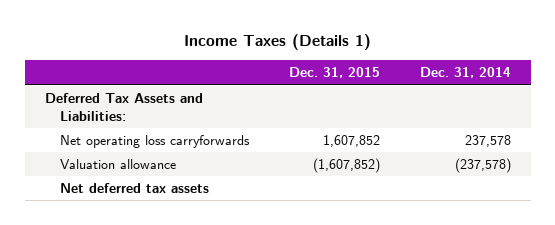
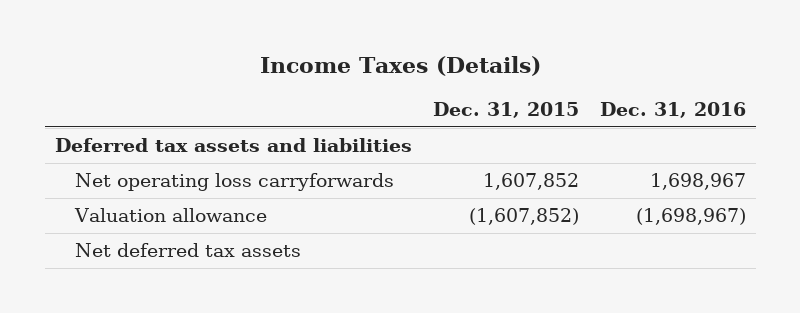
- Income Taxes (Details 1)
+ Income Taxes (Details)
- | Dec. 31, 2015 | Dec. 31, 2014
+ | Dec. 31, 2015 | Dec. 31, 2016
- Deferred Tax Assets and Liabilities:
+ Deferred tax assets and liabilities

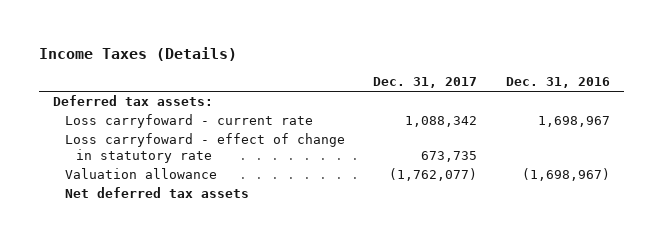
- | Dec. 31, 2015 | Dec. 31, 2016
+ | Dec. 31, 2017 | Dec. 31, 2016
- Deferred tax assets and liabilities
- Net operating loss carryforwards | 1,607,852 | 1,698,967
+ Deferred tax assets:
+ Loss carryfoward - current rate | 1,088,342 | 1,698,967
+ Loss carryfoward - effect of change in statutory rate | 673,735 |

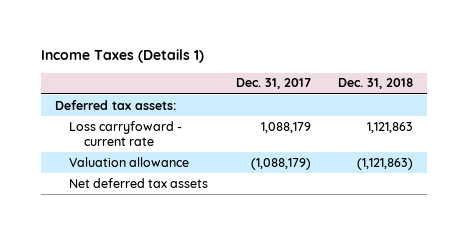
- Income Taxes (Details)
+ Income Taxes (Details 1)
- | Dec. 31, 2017 | Dec. 31, 2016
+ | Dec. 31, 2017 | Dec. 31, 2018
- Loss carryfoward - current rate | 1,088,342 | 1,698,967
- Loss carryfoward - effect of change in statutory rate | 673,735 |
- Valuation allowance | (1,762,077) | (1,698,967)
+ Loss carryfoward - current rate | 1,088,179 | 1,121,863
+ Valuation allowance | (1,088,179) | (1,121,863)

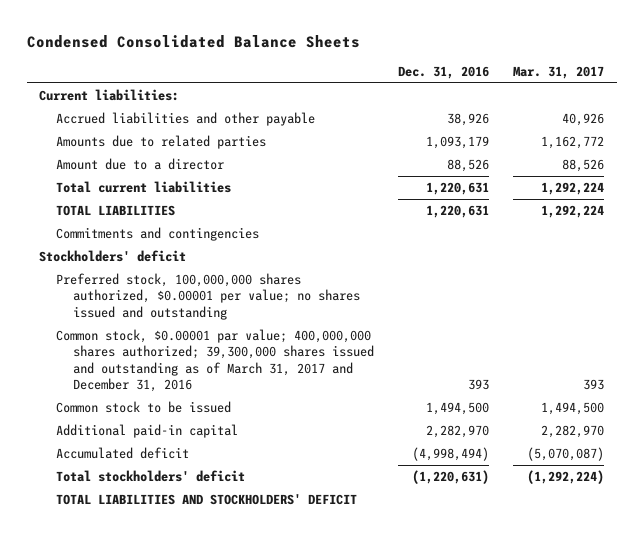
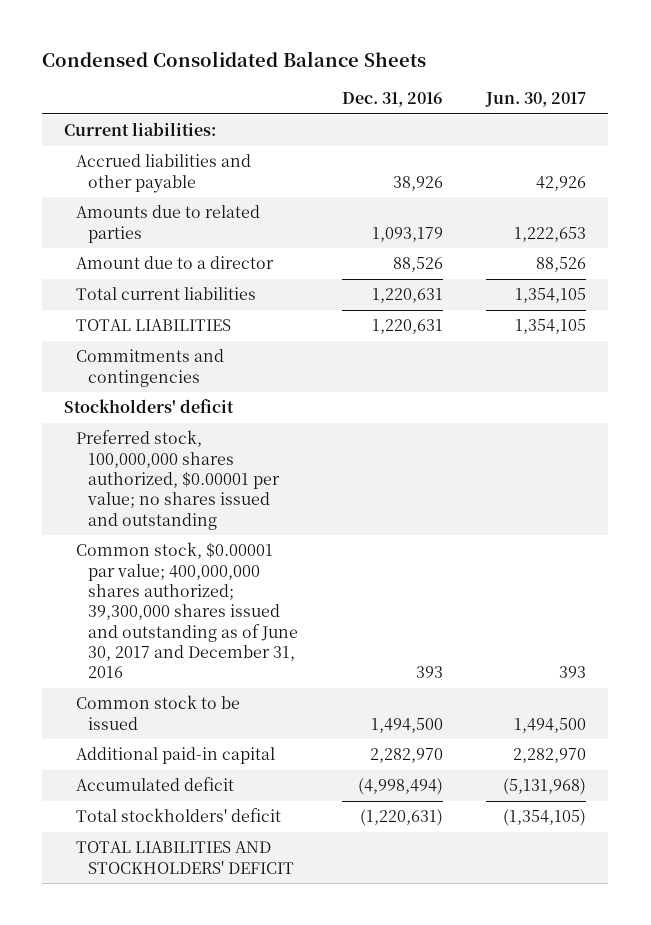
- | Dec. 31, 2016 | Mar. 31, 2017
+ | Dec. 31, 2016 | Jun. 30, 2017
- Common stock, $0.00001 par value; 400,000,000 shares authorized; 39,300,000 shares issued and outstanding as of March 31, 2017 and December 31, 2016 | 393 | 393
+ Common stock, $0.00001 par value; 400,000,000 shares authorized; 39,300,000 shares issued and outstanding as of June 30, 2017 and December 31, 2016 | 393 | 393

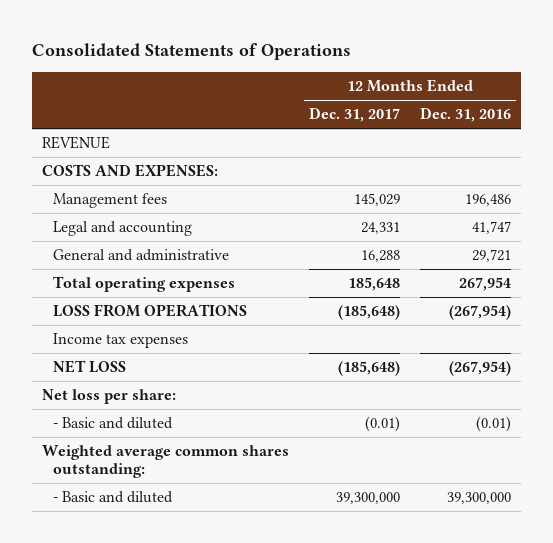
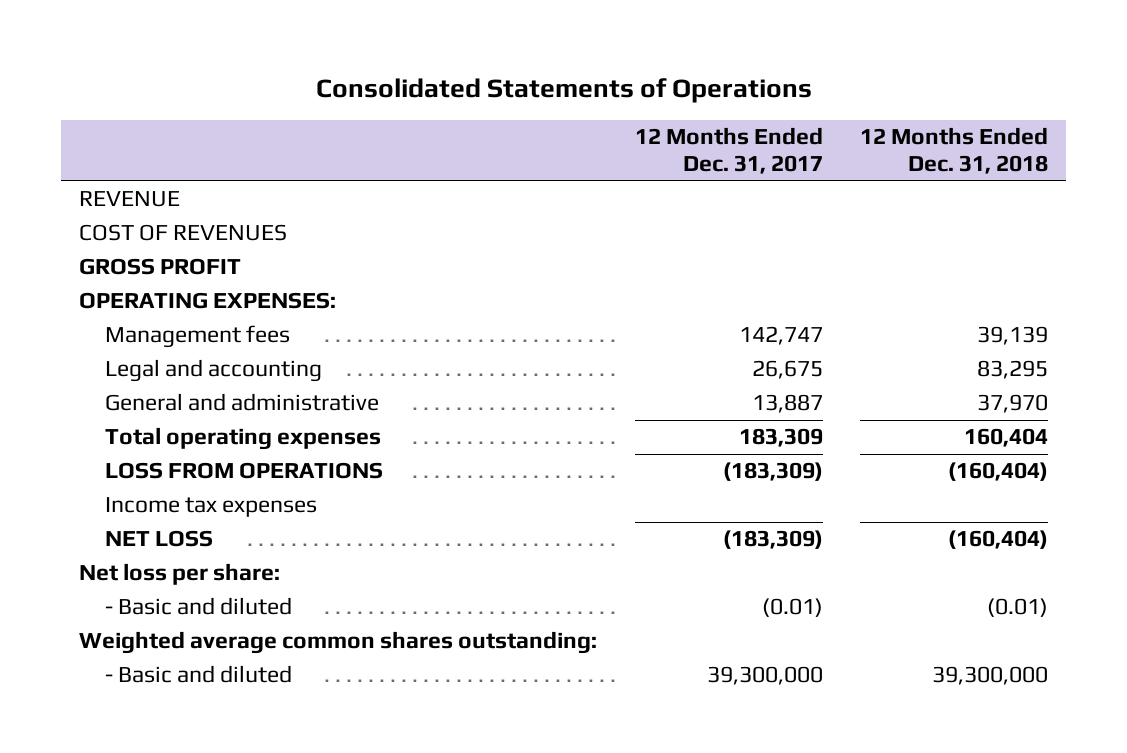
- | 12 Months Ended Dec. 31, 2017 | 12 Months Ended Dec. 31, 2016
+ | 12 Months Ended Dec. 31, 2017 | 12 Months Ended Dec. 31, 2018
- COSTS AND EXPENSES:
- Management fees | 145,029 | 196,486
- Legal and accounting | 24,331 | 41,747
- General and administrative | 16,288 | 29,721
- Total operating expenses | 185,648 | 267,954
- LOSS FROM OPERATIONS | (185,648) | (267,954)
+ COST OF REVENUES
+ GROSS PROFIT
+ OPERATING EXPENSES:
+ Management fees | 142,747 | 39,139
+ Legal and accounting | 26,675 | 83,295
+ General and administrative | 13,887 | 37,970
+ Total operating expenses | 183,309 | 160,404
+ LOSS FROM OPERATIONS | (183,309) | (160,404)
- NET LOSS | (185,648) | (267,954)
+ NET LOSS | (183,309) | (160,404)

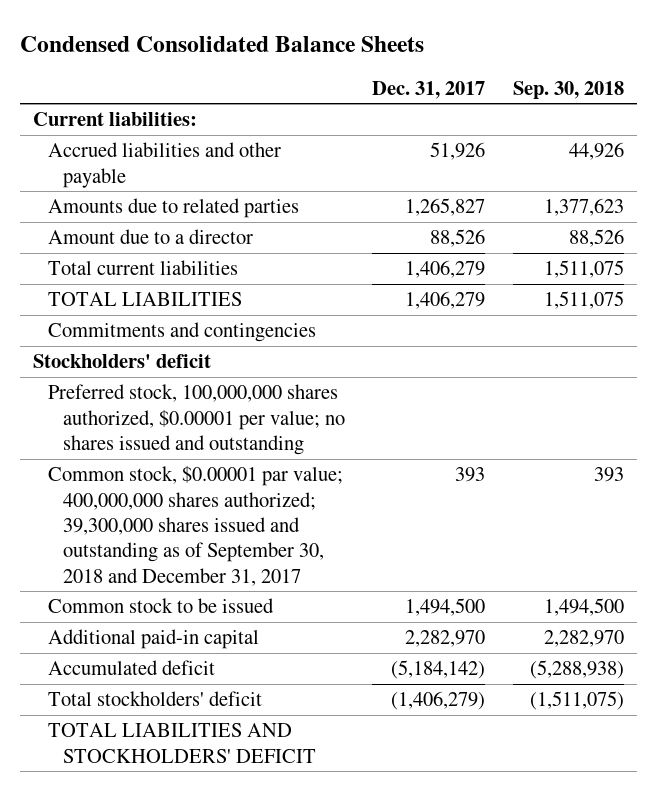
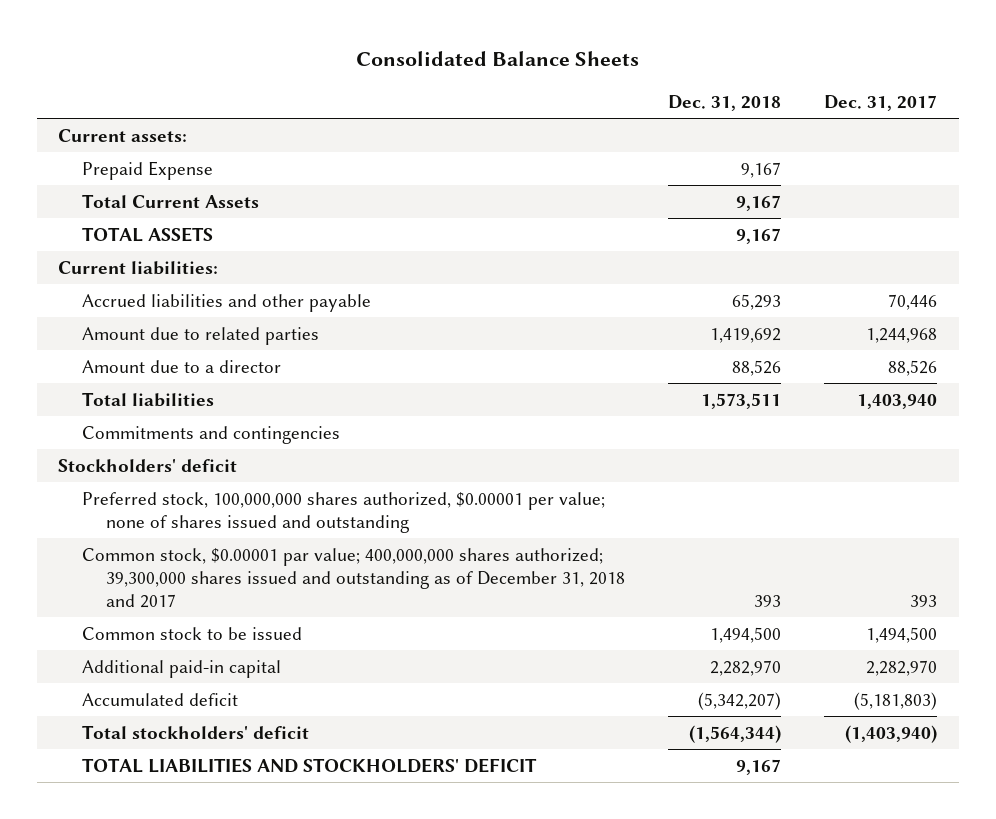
- Condensed Consolidated Balance Sheets
+ Consolidated Balance Sheets
- | Dec. 31, 2017 | Sep. 30, 2018
+ | Dec. 31, 2018 | Dec. 31, 2017
+ Current assets:
+ Prepaid Expense | 9,167 |
+ Total Current Assets | 9,167 |
+ TOTAL ASSETS | 9,167 |
- Accrued liabilities and other payable | 51,926 | 44,926
- Amounts due to related parties | 1,265,827 | 1,377,623
+ Accrued liabilities and other payable | 65,293 | 70,446
+ Amount due to related parties | 1,419,692 | 1,244,968
- Total current liabilities | 1,406,279 | 1,511,075
- TOTAL LIABILITIES | 1,406,279 | 1,511,075
+ Total liabilities | 1,573,511 | 1,403,940
- Preferred stock, 100,000,000 shares authorized, $0.00001 per value; no shares issued and outstanding
- Common stock, $0.00001 par value; 400,000,000 shares authorized; 39,300,000 shares issued and outstanding as of September 30, 2018 and December 31, 2017 | 393 | 393
+ Preferred stock, 100,000,000 shares authorized, $0.00001 per value; none of shares issued and outstanding
+ Common stock, $0.00001 par value; 400,000,000 shares authorized; 39,300,000 shares issued and outstanding as of December 31, 2018 and 2017 | 393 | 393
- Accumulated deficit | (5,184,142) | (5,288,938)
- Total stockholders' deficit | (1,406,279) | (1,511,075)
+ Accumulated deficit | (5,342,207) | (5,181,803)
+ Total stockholders' deficit | (1,564,344) | (1,403,940)

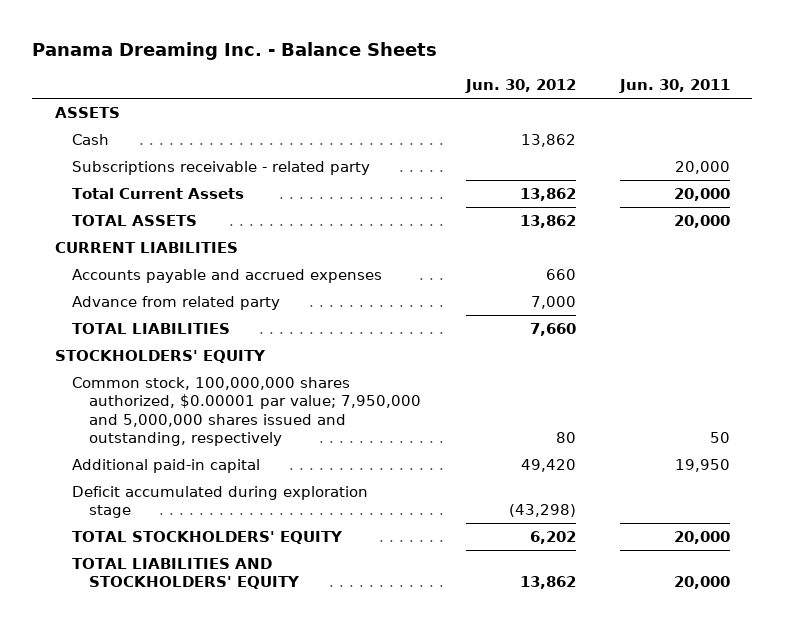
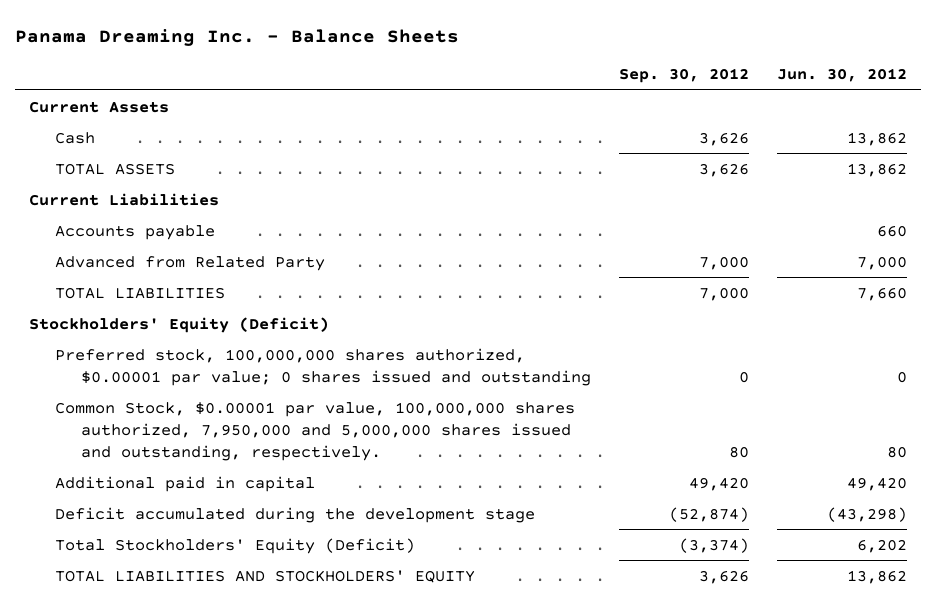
- | Jun. 30, 2012 | Jun. 30, 2011
+ | Sep. 30, 2012 | Jun. 30, 2012
- ASSETS
+ Current Assets
- Subscriptions receivable - related party | | 20,000
- Total Current Assets | 13,862 | 20,000
- CURRENT LIABILITIES
- Accounts payable and accrued expenses | 660 |
- Advance from related party | 7,000 |
+ Current Liabilities
+ Accounts payable | | 660
+ Advanced from Related Party | 7,000 | 7,000
- STOCKHOLDERS' EQUITY
- Common stock, 100,000,000 shares authorized, $0.00001 par value; 7,950,000 and 5,000,000 shares issued and outstanding, respectively | 80 | 50
- Additional paid-in capital | 49,420 | 19,950
- Deficit accumulated during exploration stage | (43,298) |
- TOTAL STOCKHOLDERS' EQUITY | 6,202 | 20,000
+ Stockholders' Equity (Deficit)
+ Preferred stock, 100,000,000 shares authorized, $0.00001 par value; 0 shares issued and outstanding | 0 | 0
+ Common Stock, $0.00001 par value, 100,000,000 shares authorized, 7,950,000 and 5,000,000 shares issued and outstanding, respectively. | 80 | 80
+ Additional paid in capital | 49,420 | 49,420
+ Deficit accumulated during the development stage | (52,874) | (43,298)
+ Total Stockholders' Equity (Deficit) | (3,374) | 6,202

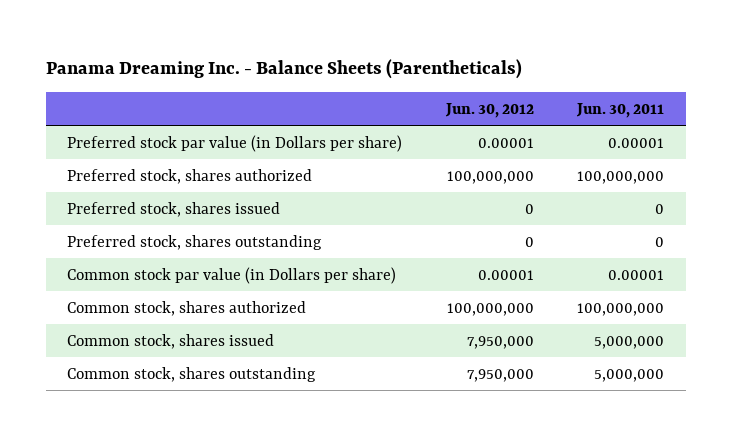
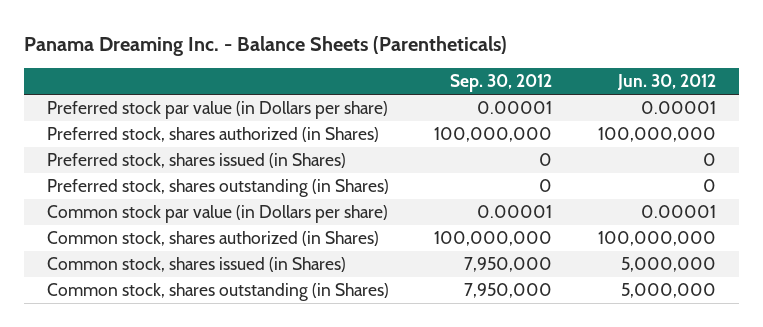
- | Jun. 30, 2012 | Jun. 30, 2011
+ | Sep. 30, 2012 | Jun. 30, 2012
- Preferred stock, shares authorized | 100,000,000 | 100,000,000
- Preferred stock, shares issued | 0 | 0
- Preferred stock, shares outstanding | 0 | 0
+ Preferred stock, shares authorized (in Shares) | 100,000,000 | 100,000,000
+ Preferred stock, shares issued (in Shares) | 0 | 0
+ Preferred stock, shares outstanding (in Shares) | 0 | 0
- Common stock, shares authorized | 100,000,000 | 100,000,000
- Common stock, shares issued | 7,950,000 | 5,000,000
- Common stock, shares outstanding | 7,950,000 | 5,000,000
+ Common stock, shares authorized (in Shares) | 100,000,000 | 100,000,000
+ Common stock, shares issued (in Shares) | 7,950,000 | 5,000,000
+ Common stock, shares outstanding (in Shares) | 7,950,000 | 5,000,000

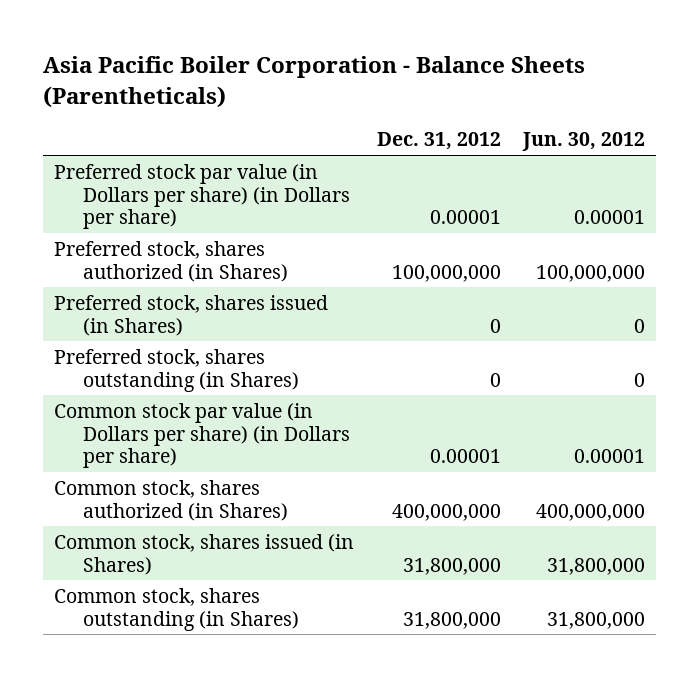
- Panama Dreaming Inc. - Balance Sheets (Parentheticals)
+ Asia Pacific Boiler Corporation - Balance Sheets (Parentheticals)
- | Sep. 30, 2012 | Jun. 30, 2012
+ | Dec. 31, 2012 | Jun. 30, 2012
- Preferred stock par value (in Dollars per share) | 0.00001 | 0.00001
+ Preferred stock par value (in Dollars per share) (in Dollars per share) | 0.00001 | 0.00001
- Common stock par value (in Dollars per share) | 0.00001 | 0.00001
- Common stock, shares authorized (in Shares) | 100,000,000 | 100,000,000
- Common stock, shares issued (in Shares) | 7,950,000 | 5,000,000
- Common stock, shares outstanding (in Shares) | 7,950,000 | 5,000,000
+ Common stock par value (in Dollars per share) (in Dollars per share) | 0.00001 | 0.00001
+ Common stock, shares authorized (in Shares) | 400,000,000 | 400,000,000
+ Common stock, shares issued (in Shares) | 31,800,000 | 31,800,000
+ Common stock, shares outstanding (in Shares) | 31,800,000 | 31,800,000

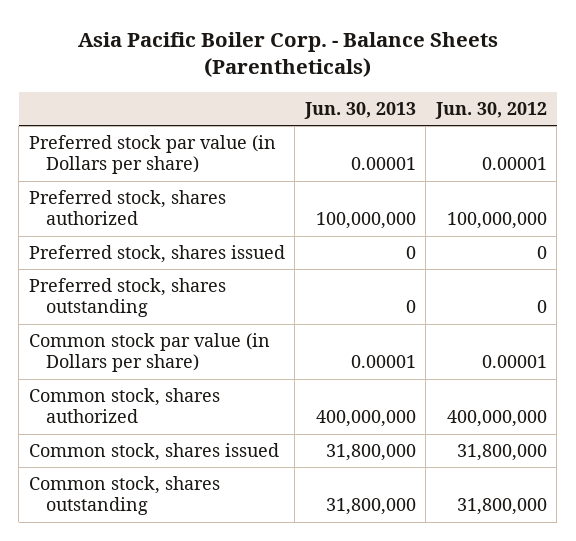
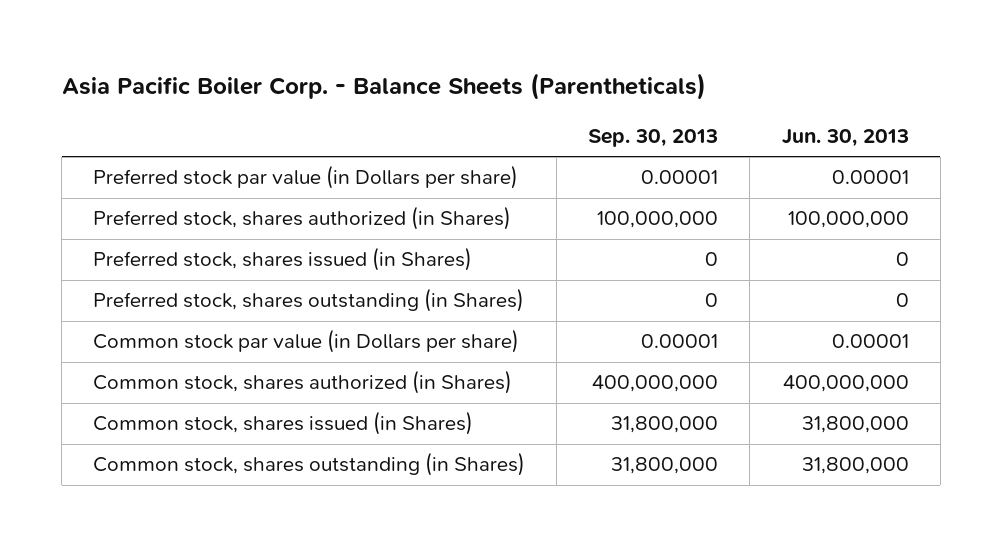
- | Jun. 30, 2013 | Jun. 30, 2012
+ | Sep. 30, 2013 | Jun. 30, 2013
- Preferred stock, shares authorized | 100,000,000 | 100,000,000
- Preferred stock, shares issued | 0 | 0
- Preferred stock, shares outstanding | 0 | 0
+ Preferred stock, shares authorized (in Shares) | 100,000,000 | 100,000,000
+ Preferred stock, shares issued (in Shares) | 0 | 0
+ Preferred stock, shares outstanding (in Shares) | 0 | 0
- Common stock, shares authorized | 400,000,000 | 400,000,000
- Common stock, shares issued | 31,800,000 | 31,800,000
- Common stock, shares outstanding | 31,800,000 | 31,800,000
+ Common stock, shares authorized (in Shares) | 400,000,000 | 400,000,000
+ Common stock, shares issued (in Shares) | 31,800,000 | 31,800,000
+ Common stock, shares outstanding (in Shares) | 31,800,000 | 31,800,000

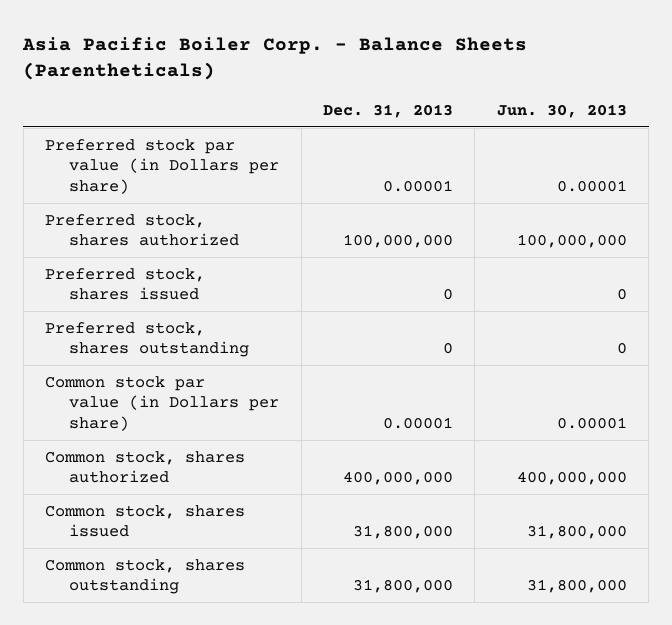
- | Sep. 30, 2013 | Jun. 30, 2013
+ | Dec. 31, 2013 | Jun. 30, 2013
- Preferred stock, shares authorized (in Shares) | 100,000,000 | 100,000,000
- Preferred stock, shares issued (in Shares) | 0 | 0
- Preferred stock, shares outstanding (in Shares) | 0 | 0
+ Preferred stock, shares authorized | 100,000,000 | 100,000,000
+ Preferred stock, shares issued | 0 | 0
+ Preferred stock, shares outstanding | 0 | 0
- Common stock, shares authorized (in Shares) | 400,000,000 | 400,000,000
- Common stock, shares issued (in Shares) | 31,800,000 | 31,800,000
- Common stock, shares outstanding (in Shares) | 31,800,000 | 31,800,000
+ Common stock, shares authorized | 400,000,000 | 400,000,000
+ Common stock, shares issued | 31,800,000 | 31,800,000
+ Common stock, shares outstanding | 31,800,000 | 31,800,000

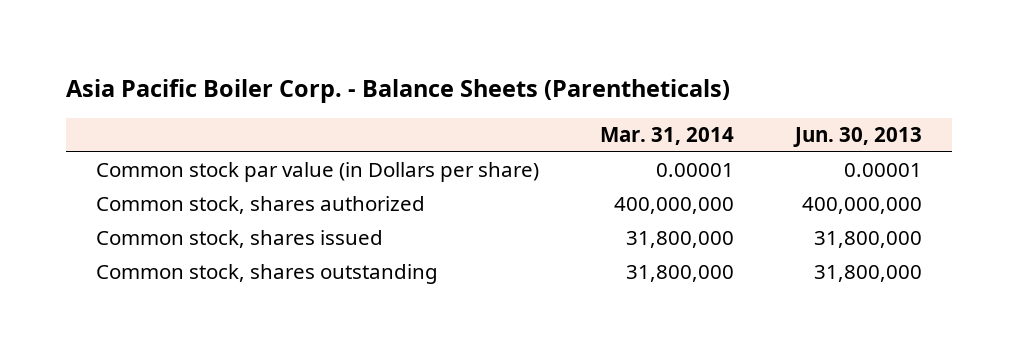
- | Dec. 31, 2013 | Jun. 30, 2013
+ | Mar. 31, 2014 | Jun. 30, 2013
- Preferred stock par value (in Dollars per share) | 0.00001 | 0.00001
- Preferred stock, shares authorized | 100,000,000 | 100,000,000
- Preferred stock, shares issued | 0 | 0
- Preferred stock, shares outstanding | 0 | 0

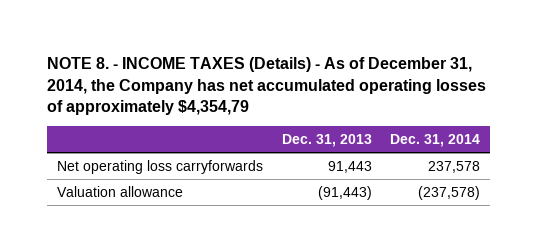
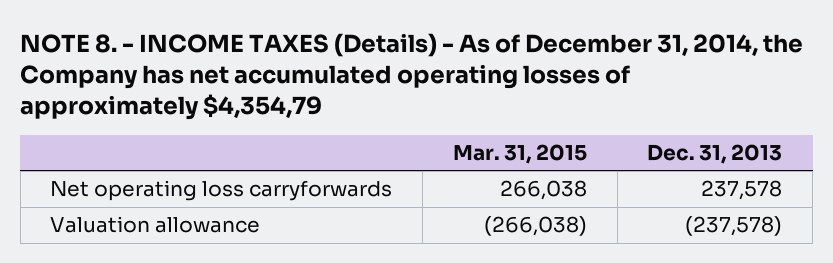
- | Dec. 31, 2013 | Dec. 31, 2014
+ | Mar. 31, 2015 | Dec. 31, 2013
- Net operating loss carryforwards | 91,443 | 237,578
- Valuation allowance | (91,443) | (237,578)
+ Net operating loss carryforwards | 266,038 | 237,578
+ Valuation allowance | (266,038) | (237,578)

